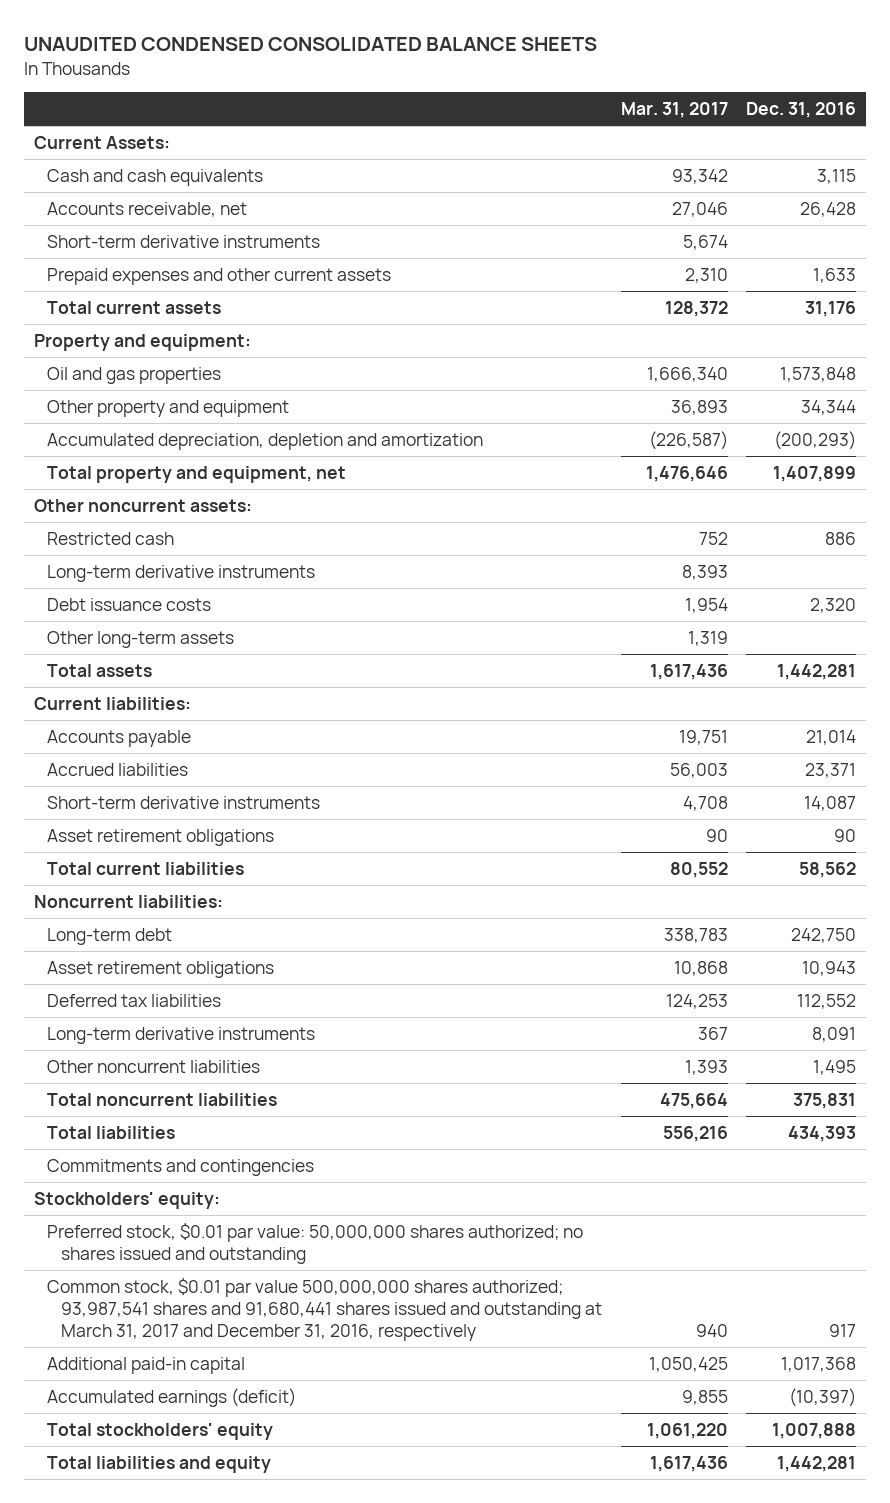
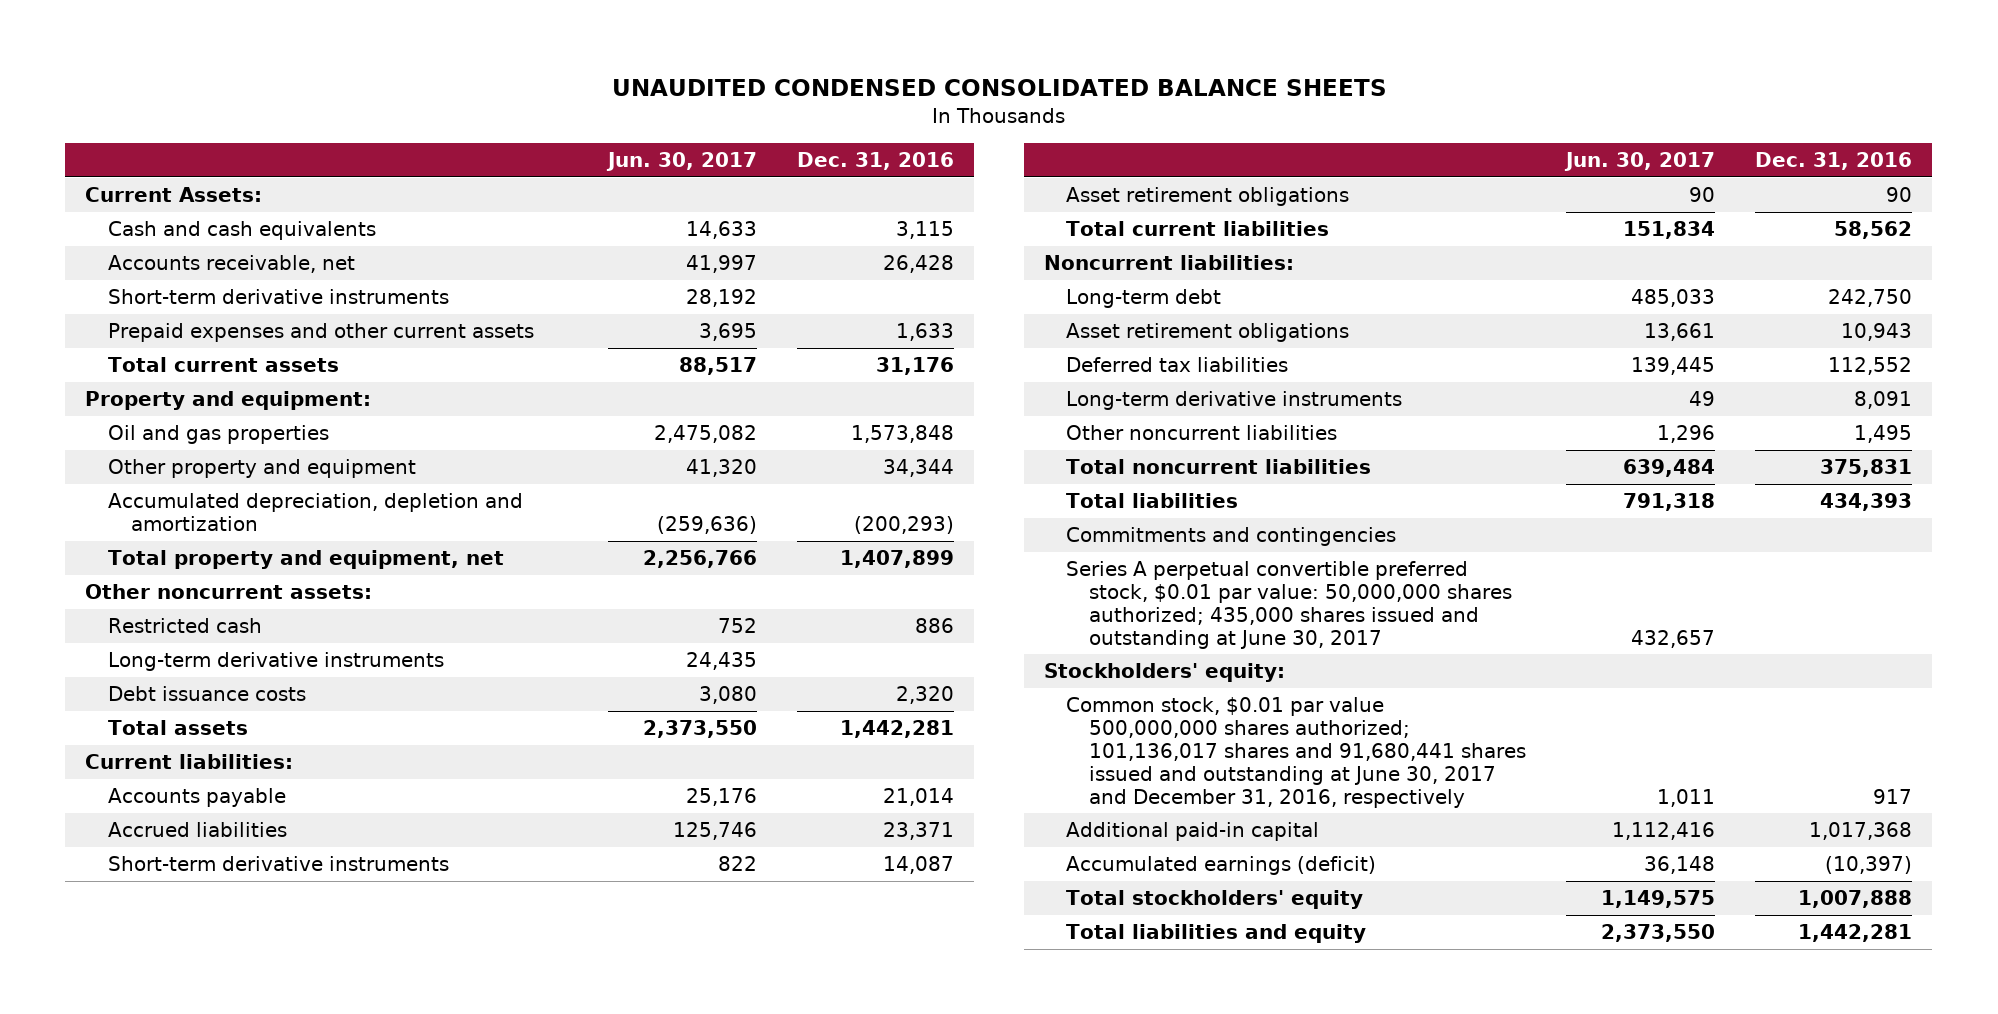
- | Mar. 31, 2017 | Dec. 31, 2016
+ | Jun. 30, 2017 | Dec. 31, 2016
- Other long-term assets | 1,319 |
+ Series A perpetual convertible preferred stock, $0.01 par value: 50,000,000 shares authorized; 435,000 shares issued and outstanding at June 30, 2017 | 432,657 |
- Preferred stock, $0.01 par value: 50,000,000 shares authorized; no shares issued and outstanding
- Common stock, $0.01 par value 500,000,000 shares authorized; 93,987,541 shares and 91,680,441 shares issued and outstanding at March 31, 2017 and December 31, 2016, respectively | 940 | 917
+ Common stock, $0.01 par value 500,000,000 shares authorized; 101,136,017 shares and 91,680,441 shares issued and outstanding at June 30, 2017 and December 31, 2016, respectively | 1,011 | 917

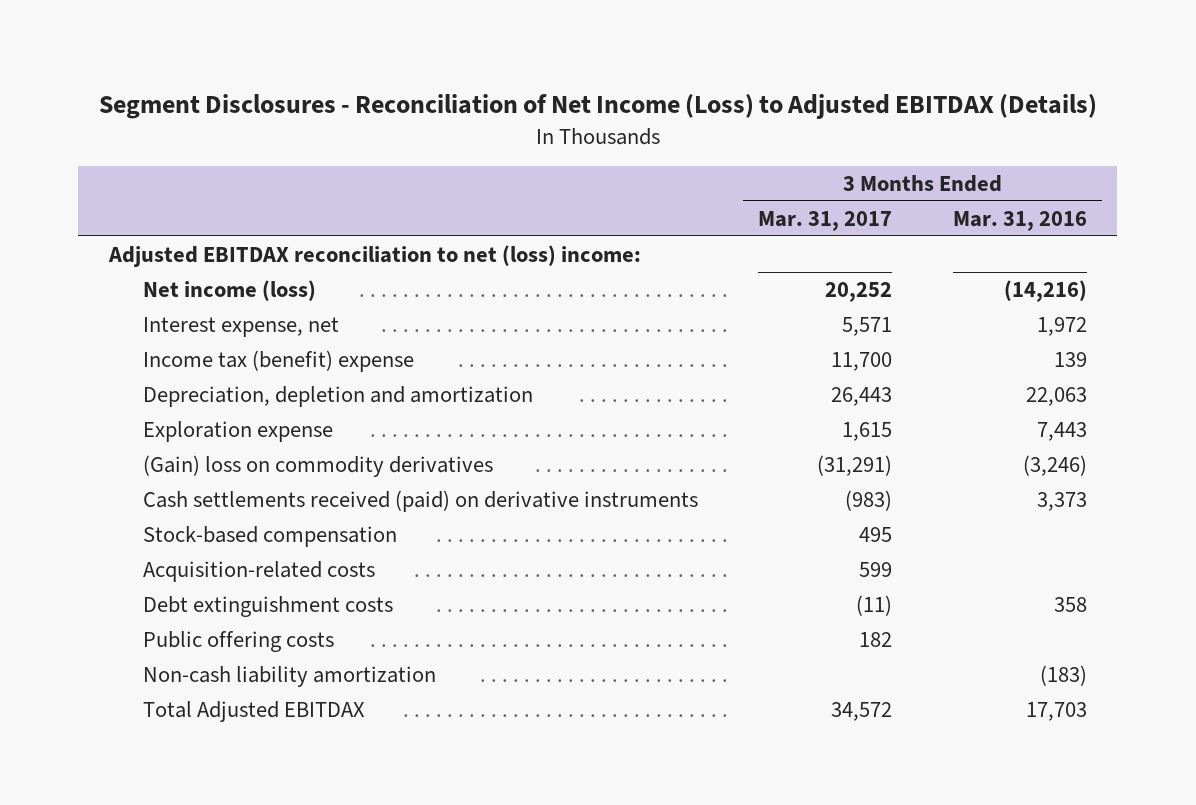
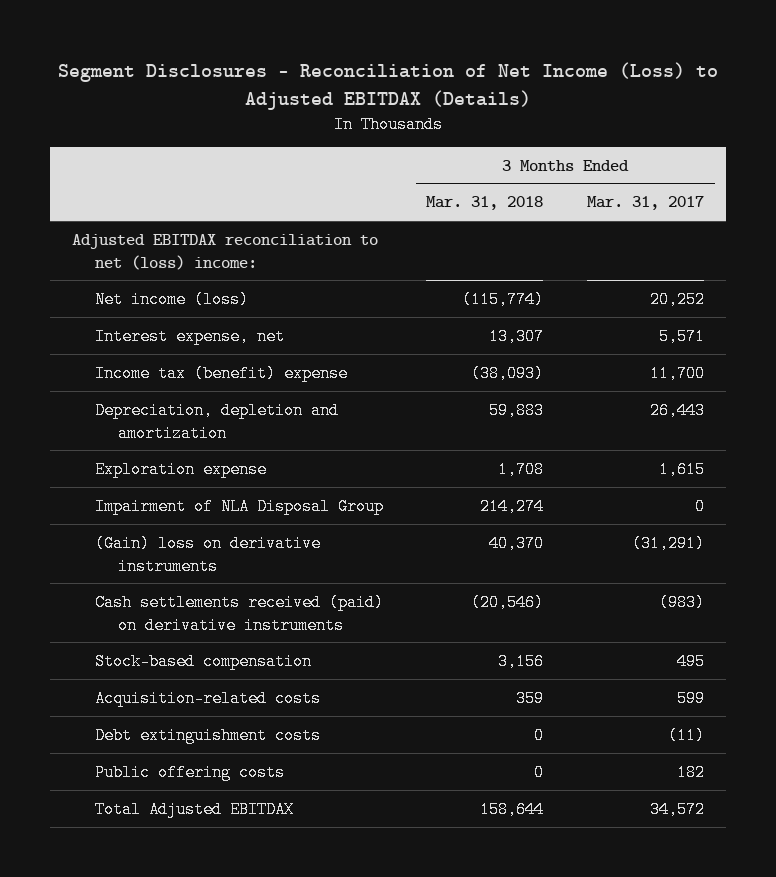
- | 3 Months Ended Mar. 31, 2017 | 3 Months Ended Mar. 31, 2016
+ | 3 Months Ended Mar. 31, 2018 | 3 Months Ended Mar. 31, 2017
- (Gain) loss on commodity derivatives | (31,291) | (3,246)
+ Impairment of NLA Disposal Group | 214,274 | 0
+ (Gain) loss on derivative instruments | 40,370 | (31,291)
- Non-cash liability amortization | | (183)

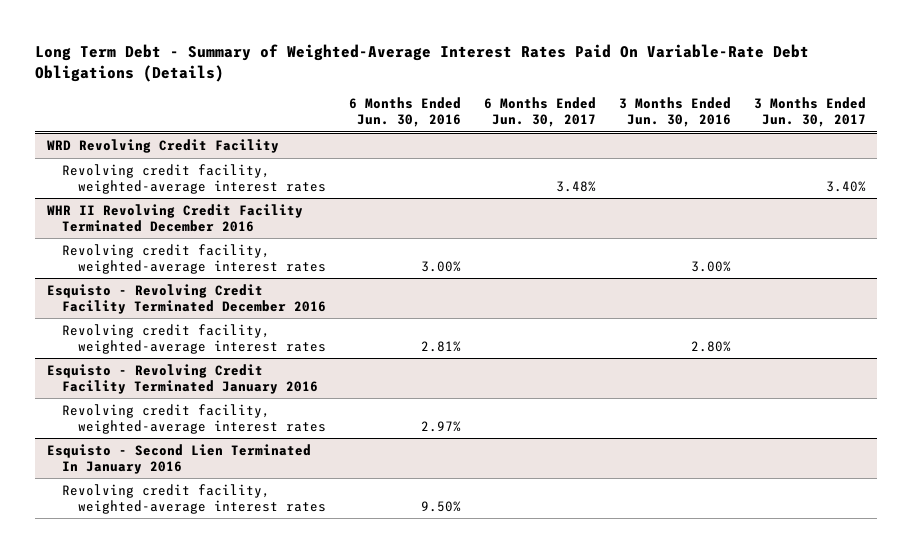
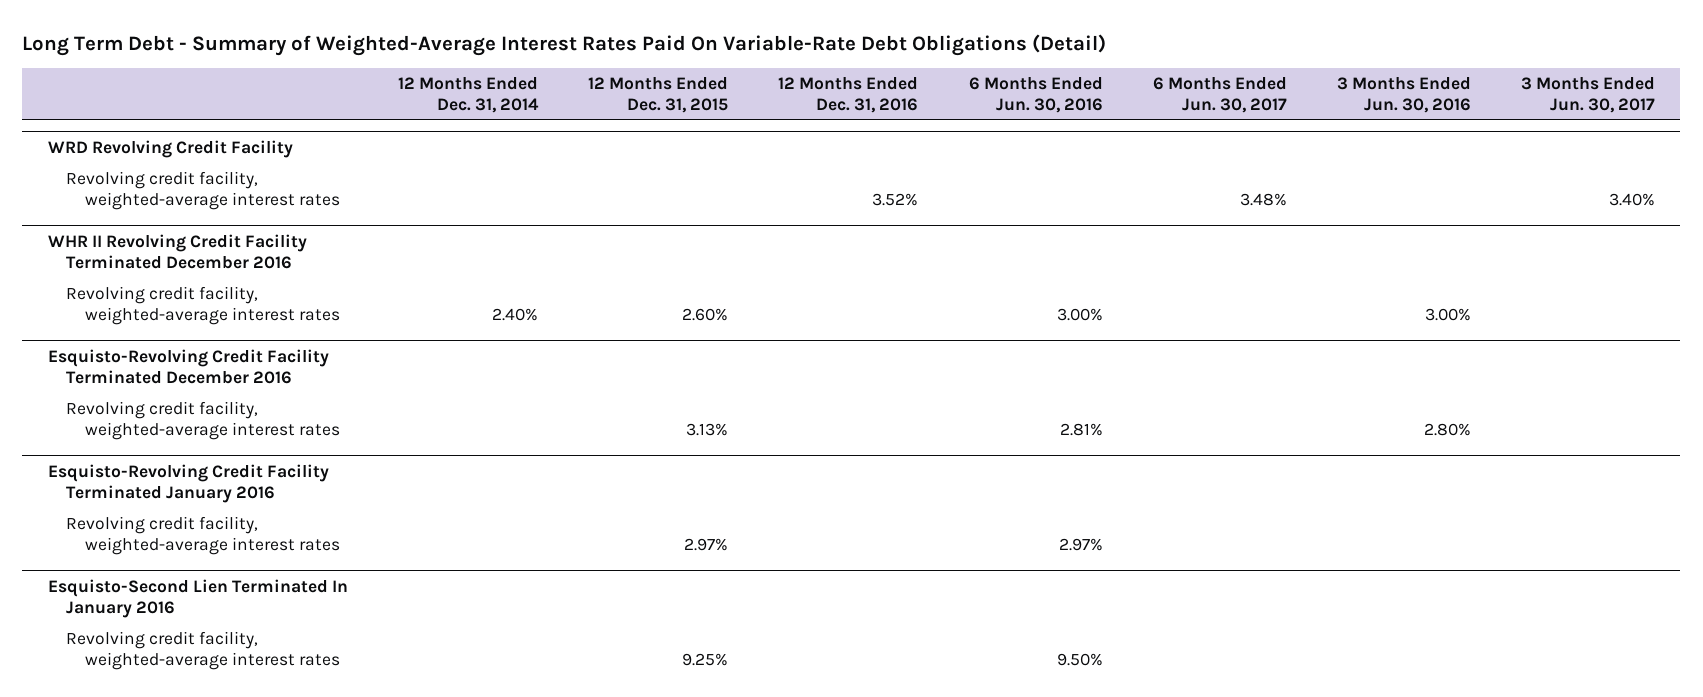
- Long Term Debt - Summary of Weighted-Average Interest Rates Paid On Variable-Rate Debt Obligations (Details)
+ Long Term Debt - Summary of Weighted-Average Interest Rates Paid On Variable-Rate Debt Obligations (Detail)
- | 6 Months Ended Jun. 30, 2016 | 6 Months Ended Jun. 30, 2017 | 3 Months Ended Jun. 30, 2016 | 3 Months Ended Jun. 30, 2017
+ | 12 Months Ended Dec. 31, 2014 | 12 Months Ended Dec. 31, 2015 | 12 Months Ended Dec. 31, 2016 | 6 Months Ended Jun. 30, 2016 | 6 Months Ended Jun. 30, 2017 | 3 Months Ended Jun. 30, 2016 | 3 Months Ended Jun. 30, 2017
- Esquisto - Revolving Credit Facility Terminated December 2016
+ Esquisto-Revolving Credit Facility Terminated December 2016
- Esquisto - Revolving Credit Facility Terminated January 2016
+ Esquisto-Revolving Credit Facility Terminated January 2016
- Esquisto - Second Lien Terminated In January 2016
+ Esquisto-Second Lien Terminated In January 2016

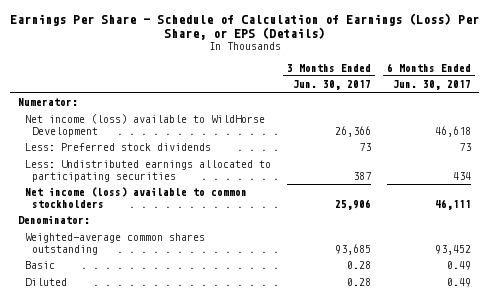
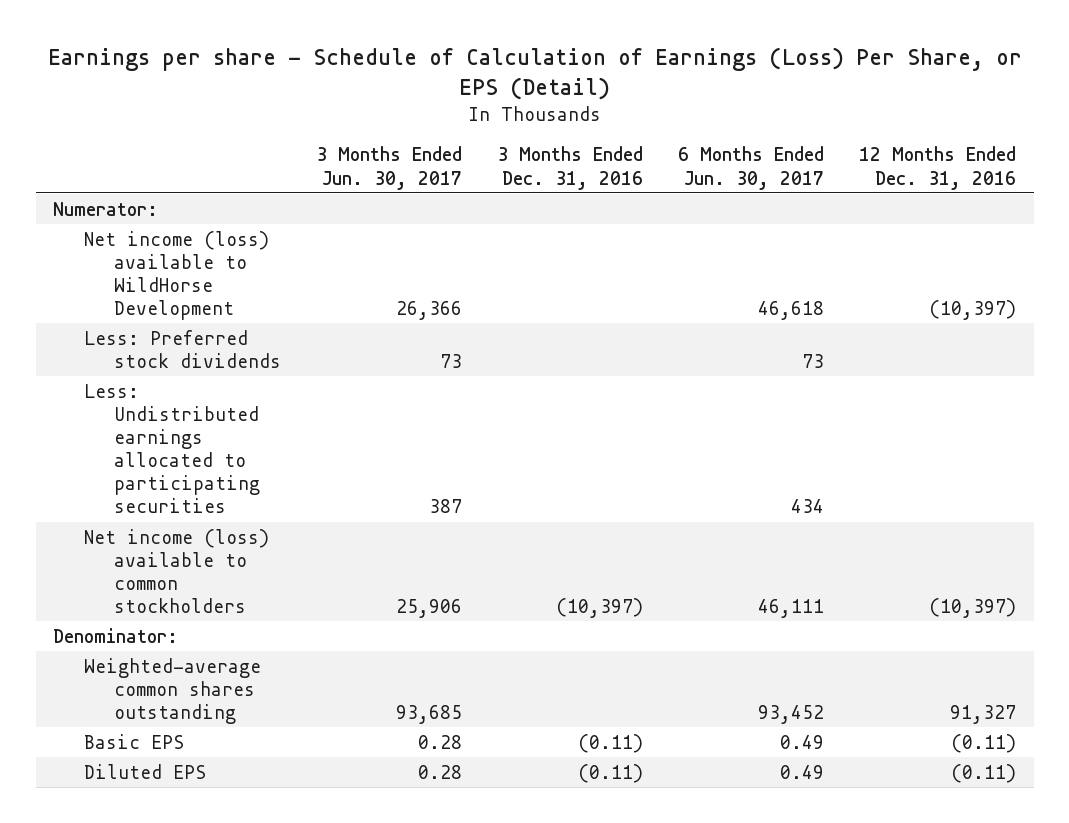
- Earnings Per Share - Schedule of Calculation of Earnings (Loss) Per Share, or EPS (Details)
+ Earnings per share - Schedule of Calculation of Earnings (Loss) Per Share, or EPS (Detail)
- | 3 Months Ended Jun. 30, 2017 | 6 Months Ended Jun. 30, 2017
+ | 3 Months Ended Jun. 30, 2017 | 3 Months Ended Dec. 31, 2016 | 6 Months Ended Jun. 30, 2017 | 12 Months Ended Dec. 31, 2016
- Basic | 0.28 | 0.49
- Diluted | 0.28 | 0.49
+ Basic EPS | 0.28 | (0.11) | 0.49 | (0.11)
+ Diluted EPS | 0.28 | (0.11) | 0.49 | (0.11)

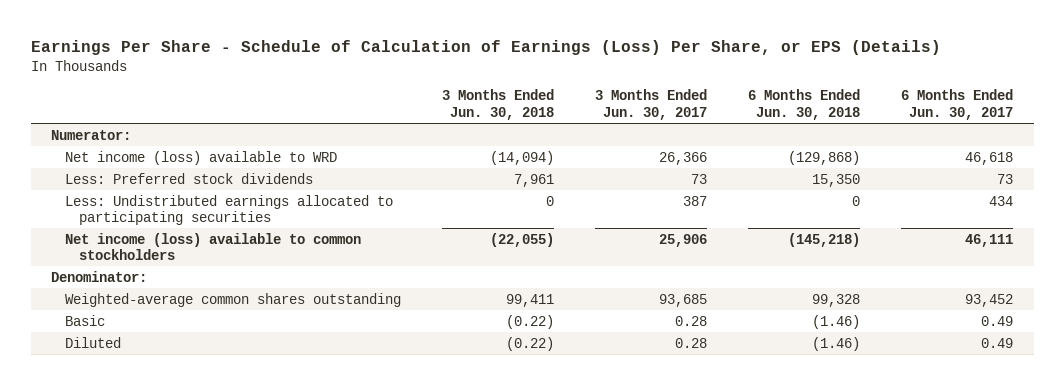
- Earnings per share - Schedule of Calculation of Earnings (Loss) Per Share, or EPS (Detail)
+ Earnings Per Share - Schedule of Calculation of Earnings (Loss) Per Share, or EPS (Details)
- | 3 Months Ended Jun. 30, 2017 | 3 Months Ended Dec. 31, 2016 | 6 Months Ended Jun. 30, 2017 | 12 Months Ended Dec. 31, 2016
+ | 3 Months Ended Jun. 30, 2018 | 3 Months Ended Jun. 30, 2017 | 6 Months Ended Jun. 30, 2018 | 6 Months Ended Jun. 30, 2017
- Net income (loss) available to WildHorse Development | 26,366 | | 46,618 | (10,397)
+ Net income (loss) available to WRD | (14,094) | 26,366 | (129,868) | 46,618
- Basic EPS | 0.28 | (0.11) | 0.49 | (0.11)
- Diluted EPS | 0.28 | (0.11) | 0.49 | (0.11)
+ Basic | (0.22) | 0.28 | (1.46) | 0.49
+ Diluted | (0.22) | 0.28 | (1.46) | 0.49

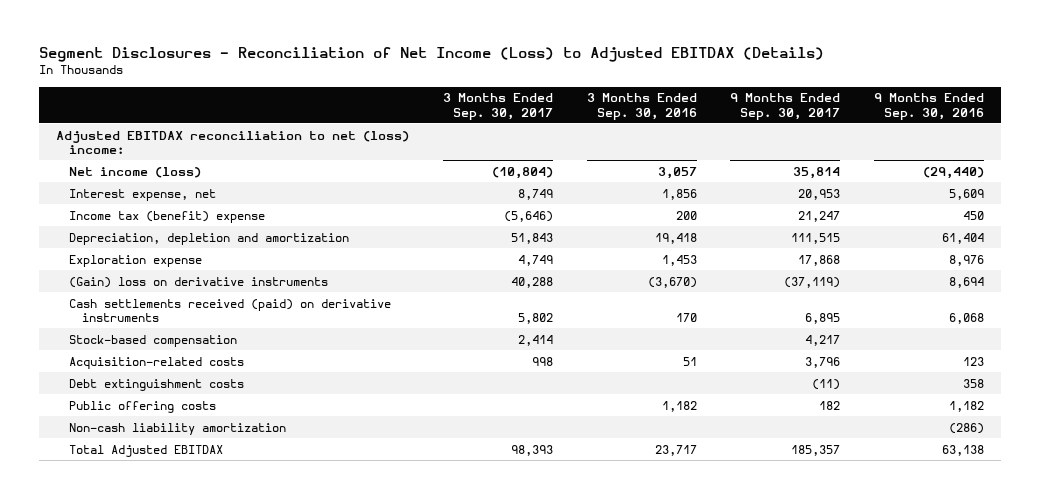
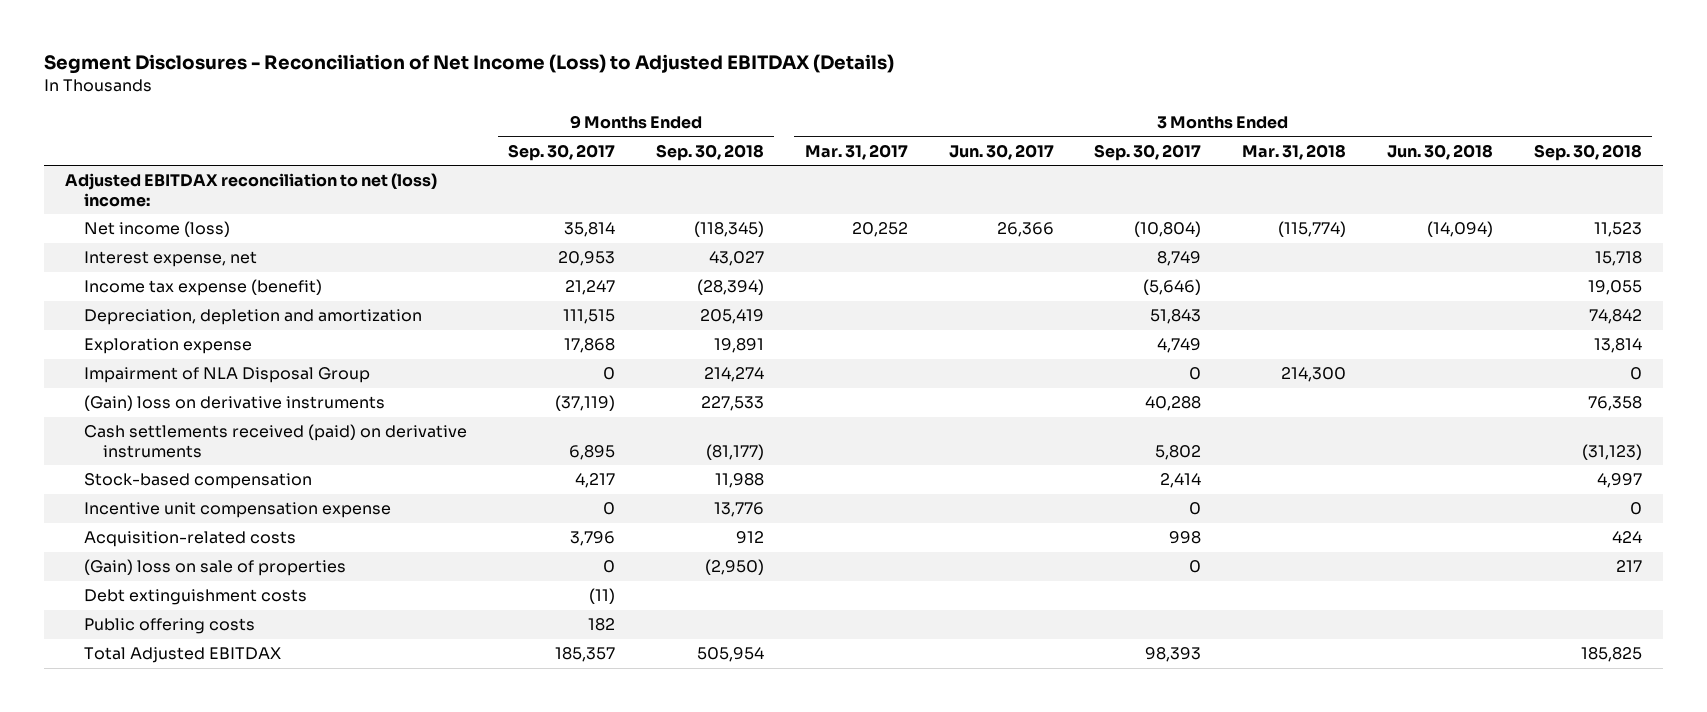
- | 3 Months Ended Sep. 30, 2017 | 3 Months Ended Sep. 30, 2016 | 9 Months Ended Sep. 30, 2017 | 9 Months Ended Sep. 30, 2016
+ | 9 Months Ended Sep. 30, 2017 | 9 Months Ended Sep. 30, 2018 | 3 Months Ended Mar. 31, 2017 | 3 Months Ended Jun. 30, 2017 | 3 Months Ended Sep. 30, 2017 | 3 Months Ended Mar. 31, 2018 | 3 Months Ended Jun. 30, 2018 | 3 Months Ended Sep. 30, 2018
- Income tax (benefit) expense | (5,646) | 200 | 21,247 | 450
+ Income tax expense (benefit) | 21,247 | (28,394) | | | (5,646) | | | 19,055
+ Impairment of NLA Disposal Group | 0 | 214,274 | | | 0 | 214,300 | | 0
+ Incentive unit compensation expense | 0 | 13,776 | | | 0 | | | 0
+ (Gain) loss on sale of properties | 0 | (2,950) | | | 0 | | | 217
- Non-cash liability amortization | | | | (286)

